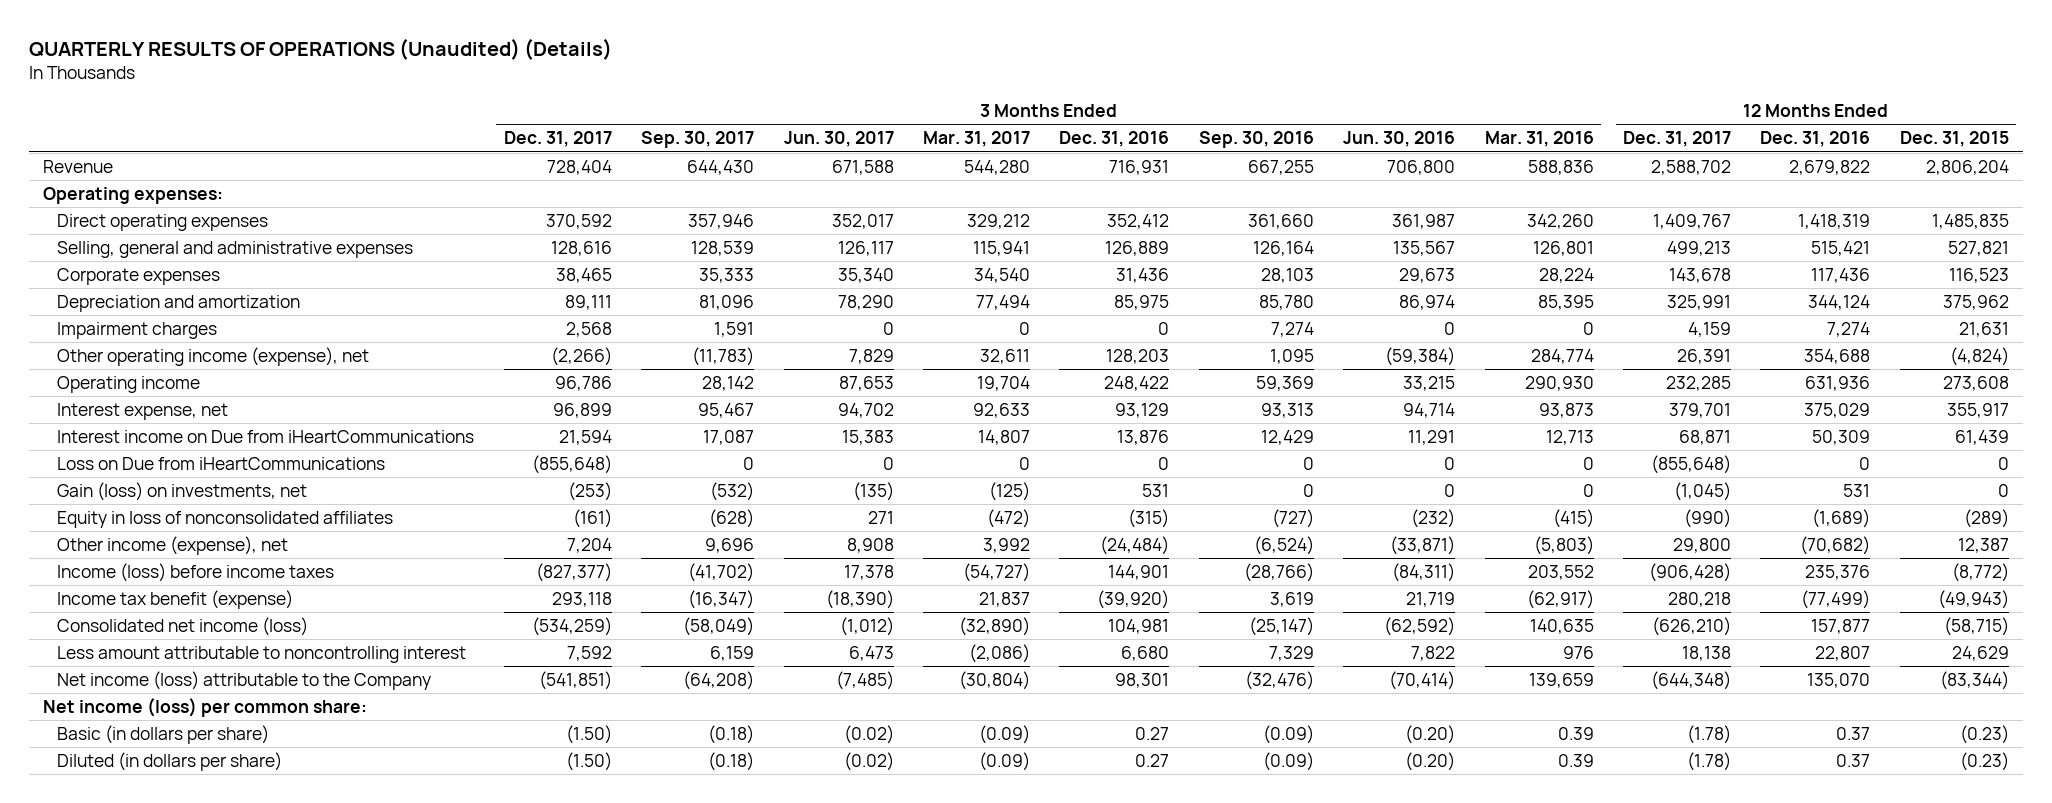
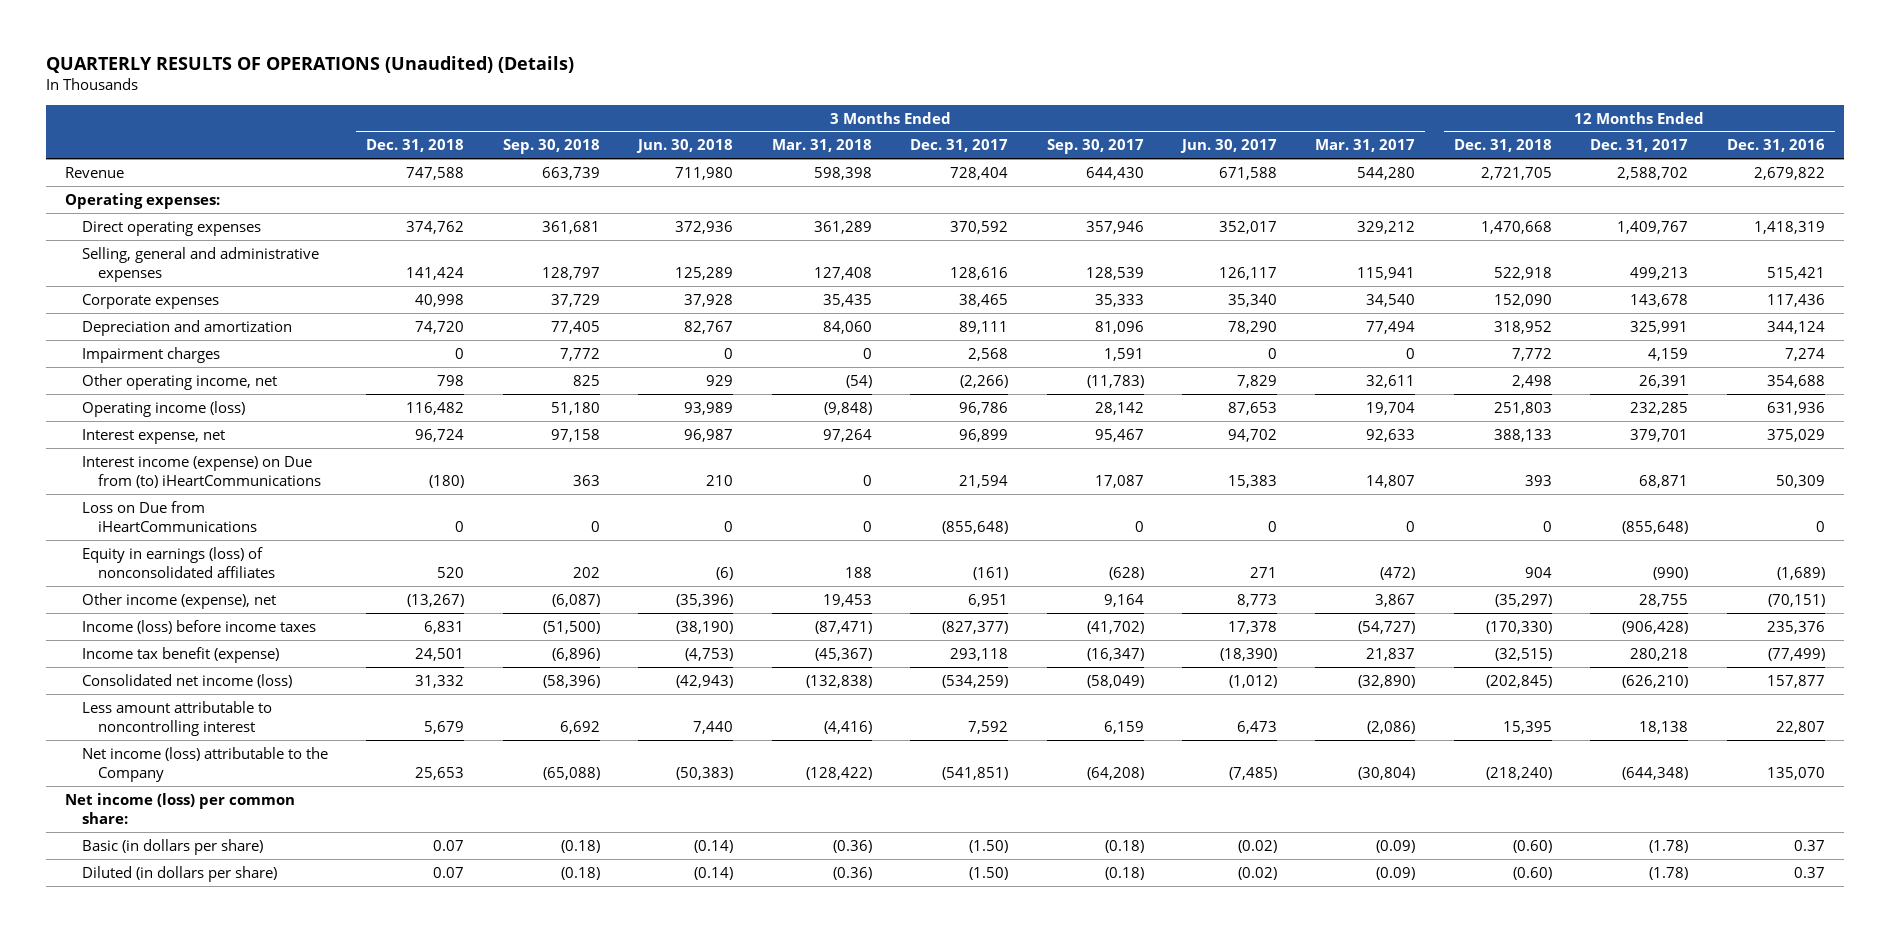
- | 3 Months Ended Dec. 31, 2017 | 3 Months Ended Sep. 30, 2017 | 3 Months Ended Jun. 30, 2017 | 3 Months Ended Mar. 31, 2017 | 3 Months Ended Dec. 31, 2016 | 3 Months Ended Sep. 30, 2016 | 3 Months Ended Jun. 30, 2016 | 3 Months Ended Mar. 31, 2016 | 12 Months Ended Dec. 31, 2017 | 12 Months Ended Dec. 31, 2016 | 12 Months Ended Dec. 31, 2015
+ | 3 Months Ended Dec. 31, 2018 | 3 Months Ended Sep. 30, 2018 | 3 Months Ended Jun. 30, 2018 | 3 Months Ended Mar. 31, 2018 | 3 Months Ended Dec. 31, 2017 | 3 Months Ended Sep. 30, 2017 | 3 Months Ended Jun. 30, 2017 | 3 Months Ended Mar. 31, 2017 | 12 Months Ended Dec. 31, 2018 | 12 Months Ended Dec. 31, 2017 | 12 Months Ended Dec. 31, 2016
- Other operating income (expense), net | (2,266) | (11,783) | 7,829 | 32,611 | 128,203 | 1,095 | (59,384) | 284,774 | 26,391 | 354,688 | (4,824)
- Operating income | 96,786 | 28,142 | 87,653 | 19,704 | 248,422 | 59,369 | 33,215 | 290,930 | 232,285 | 631,936 | 273,608
+ Other operating income, net | 798 | 825 | 929 | (54) | (2,266) | (11,783) | 7,829 | 32,611 | 2,498 | 26,391 | 354,688
+ Operating income (loss) | 116,482 | 51,180 | 93,989 | (9,848) | 96,786 | 28,142 | 87,653 | 19,704 | 251,803 | 232,285 | 631,936
- Interest income on Due from iHeartCommunications | 21,594 | 17,087 | 15,383 | 14,807 | 13,876 | 12,429 | 11,291 | 12,713 | 68,871 | 50,309 | 61,439
+ Interest income (expense) on Due from (to) iHeartCommunications | (180) | 363 | 210 | 0 | 21,594 | 17,087 | 15,383 | 14,807 | 393 | 68,871 | 50,309
- Gain (loss) on investments, net | (253) | (532) | (135) | (125) | 531 | 0 | 0 | 0 | (1,045) | 531 | 0
- Equity in loss of nonconsolidated affiliates | (161) | (628) | 271 | (472) | (315) | (727) | (232) | (415) | (990) | (1,689) | (289)
- Other income (expense), net | 7,204 | 9,696 | 8,908 | 3,992 | (24,484) | (6,524) | (33,871) | (5,803) | 29,800 | (70,682) | 12,387
+ Equity in earnings (loss) of nonconsolidated affiliates | 520 | 202 | (6) | 188 | (161) | (628) | 271 | (472) | 904 | (990) | (1,689)
+ Other income (expense), net | (13,267) | (6,087) | (35,396) | 19,453 | 6,951 | 9,164 | 8,773 | 3,867 | (35,297) | 28,755 | (70,151)

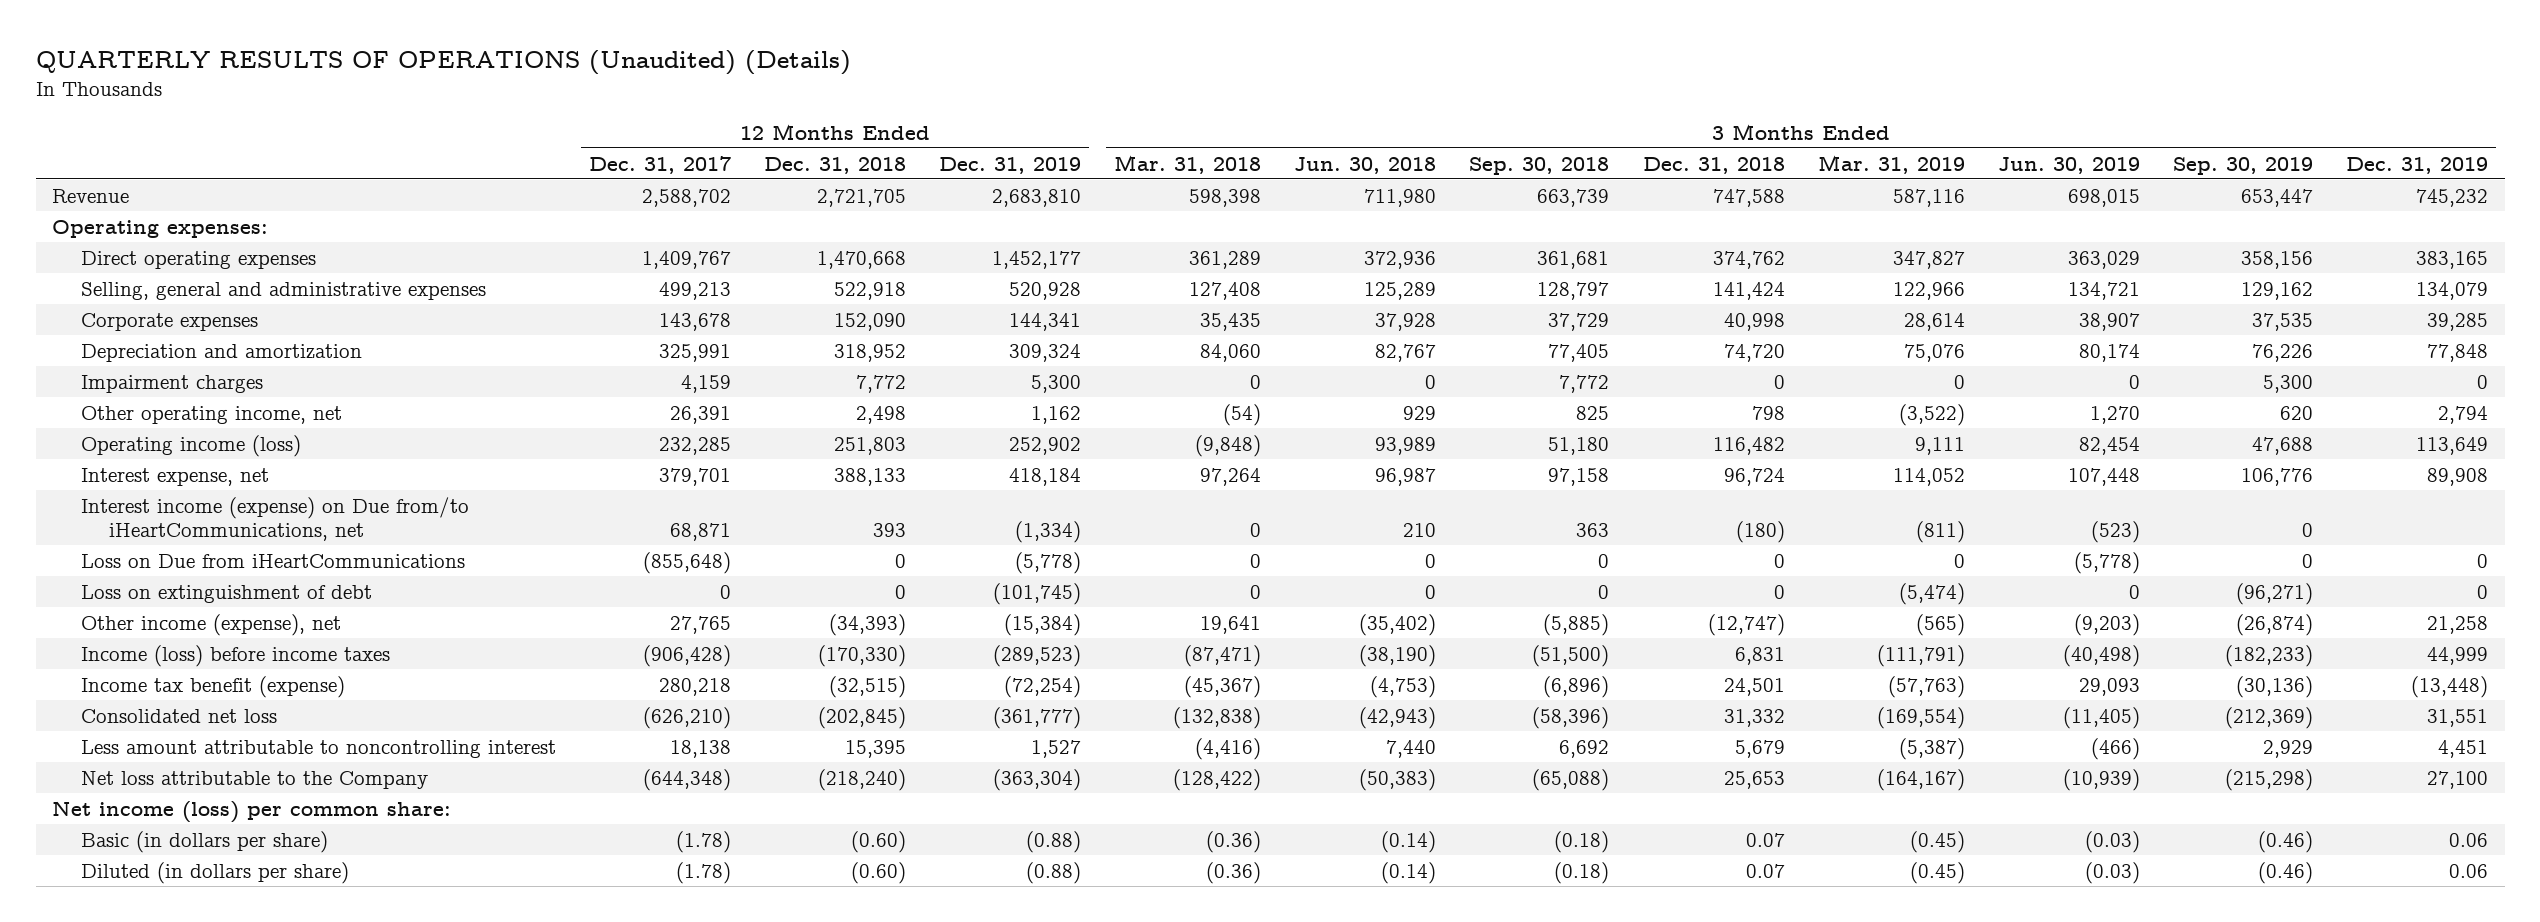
- | 3 Months Ended Dec. 31, 2018 | 3 Months Ended Sep. 30, 2018 | 3 Months Ended Jun. 30, 2018 | 3 Months Ended Mar. 31, 2018 | 3 Months Ended Dec. 31, 2017 | 3 Months Ended Sep. 30, 2017 | 3 Months Ended Jun. 30, 2017 | 3 Months Ended Mar. 31, 2017 | 12 Months Ended Dec. 31, 2018 | 12 Months Ended Dec. 31, 2017 | 12 Months Ended Dec. 31, 2016
+ | 12 Months Ended Dec. 31, 2017 | 12 Months Ended Dec. 31, 2018 | 12 Months Ended Dec. 31, 2019 | 3 Months Ended Mar. 31, 2018 | 3 Months Ended Jun. 30, 2018 | 3 Months Ended Sep. 30, 2018 | 3 Months Ended Dec. 31, 2018 | 3 Months Ended Mar. 31, 2019 | 3 Months Ended Jun. 30, 2019 | 3 Months Ended Sep. 30, 2019 | 3 Months Ended Dec. 31, 2019
- Interest income (expense) on Due from (to) iHeartCommunications | (180) | 363 | 210 | 0 | 21,594 | 17,087 | 15,383 | 14,807 | 393 | 68,871 | 50,309
+ Interest income (expense) on Due from/to iHeartCommunications, net | 68,871 | 393 | (1,334) | 0 | 210 | 363 | (180) | (811) | (523) | 0 |
- Equity in earnings (loss) of nonconsolidated affiliates | 520 | 202 | (6) | 188 | (161) | (628) | 271 | (472) | 904 | (990) | (1,689)
- Other income (expense), net | (13,267) | (6,087) | (35,396) | 19,453 | 6,951 | 9,164 | 8,773 | 3,867 | (35,297) | 28,755 | (70,151)
+ Loss on extinguishment of debt | 0 | 0 | (101,745) | 0 | 0 | 0 | 0 | (5,474) | 0 | (96,271) | 0
+ Other income (expense), net | 27,765 | (34,393) | (15,384) | 19,641 | (35,402) | (5,885) | (12,747) | (565) | (9,203) | (26,874) | 21,258
- Consolidated net income (loss) | 31,332 | (58,396) | (42,943) | (132,838) | (534,259) | (58,049) | (1,012) | (32,890) | (202,845) | (626,210) | 157,877
+ Consolidated net loss | (626,210) | (202,845) | (361,777) | (132,838) | (42,943) | (58,396) | 31,332 | (169,554) | (11,405) | (212,369) | 31,551
- Net income (loss) attributable to the Company | 25,653 | (65,088) | (50,383) | (128,422) | (541,851) | (64,208) | (7,485) | (30,804) | (218,240) | (644,348) | 135,070
+ Net loss attributable to the Company | (644,348) | (218,240) | (363,304) | (128,422) | (50,383) | (65,088) | 25,653 | (164,167) | (10,939) | (215,298) | 27,100

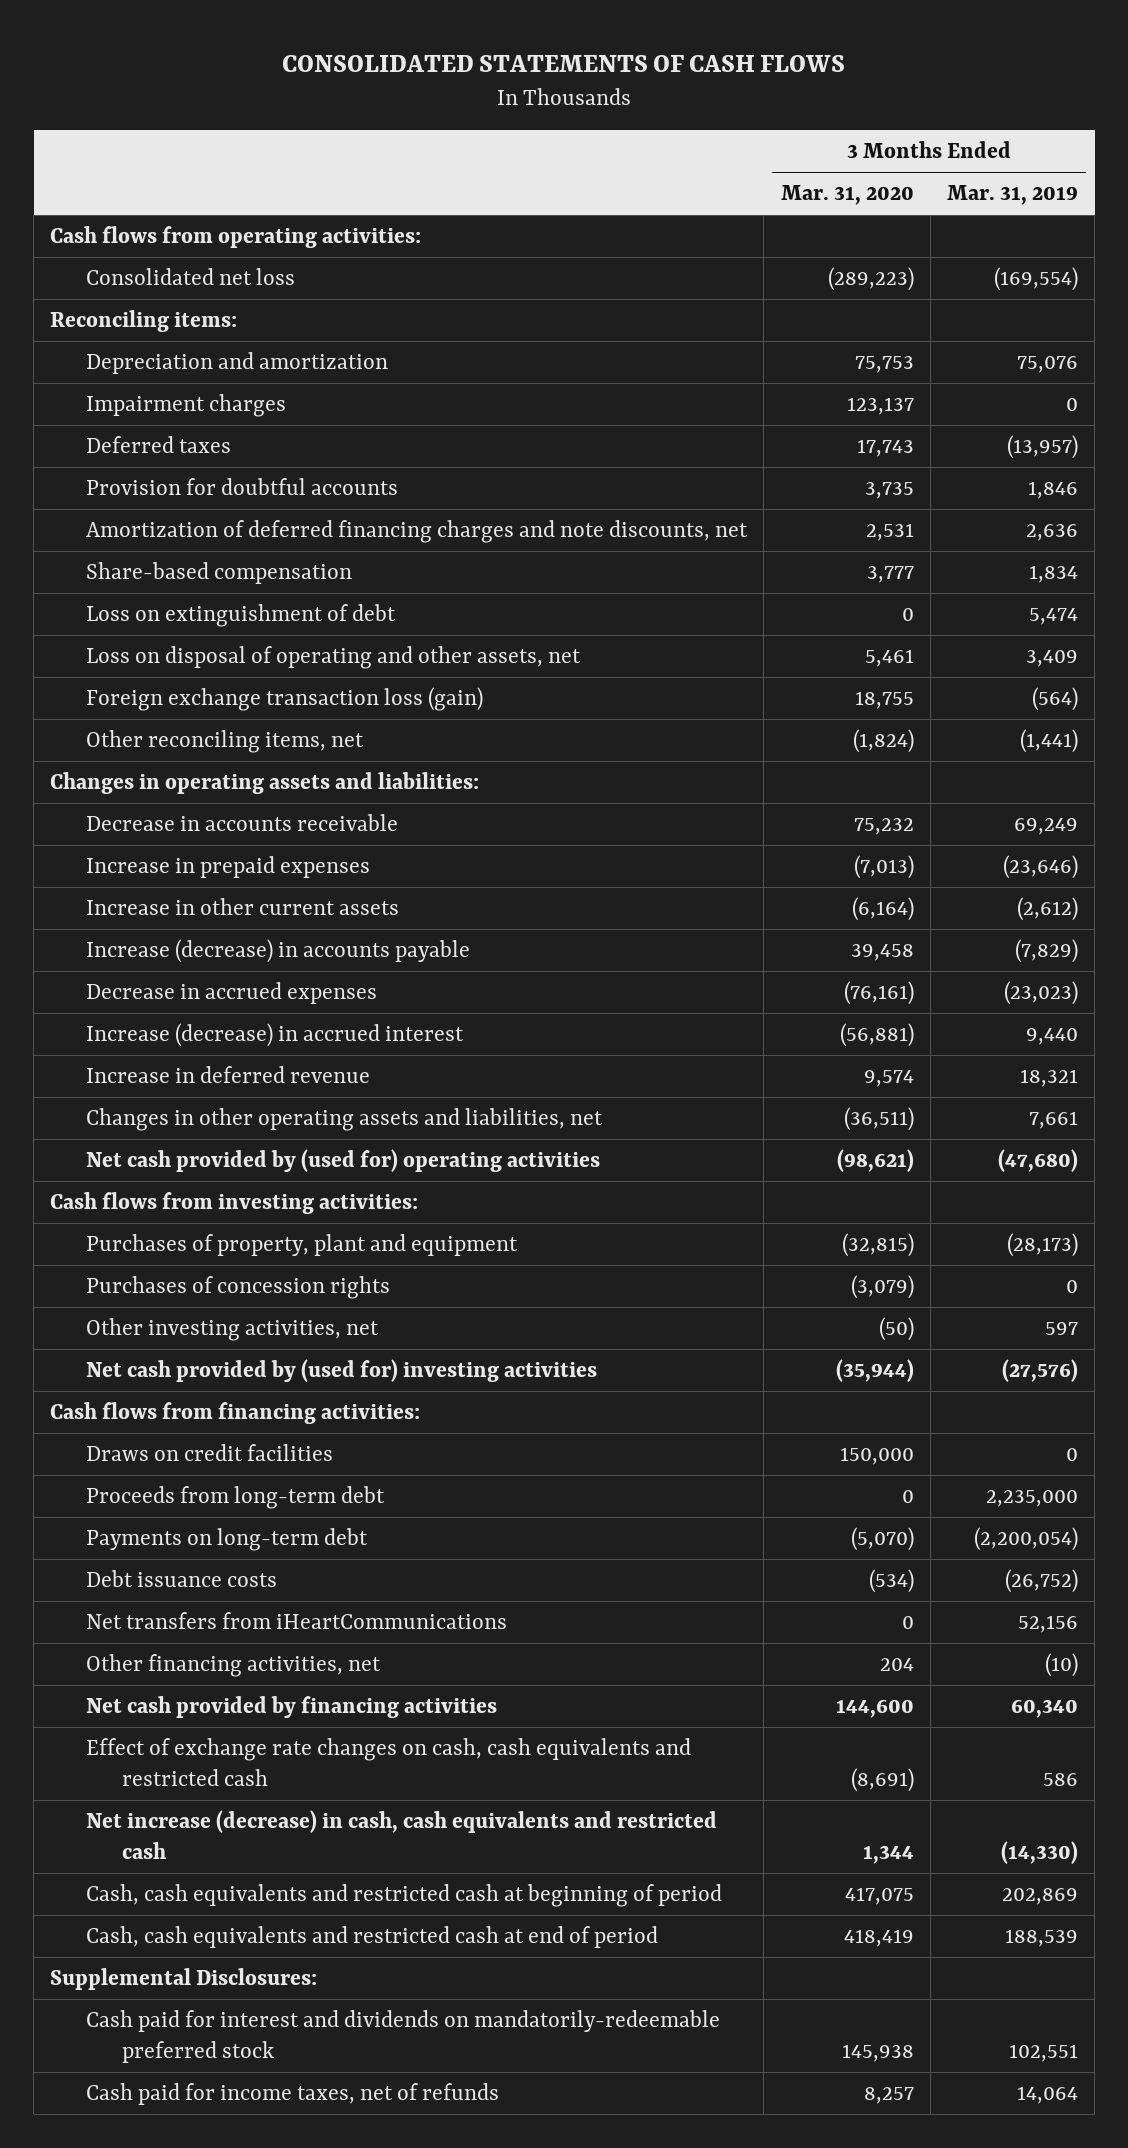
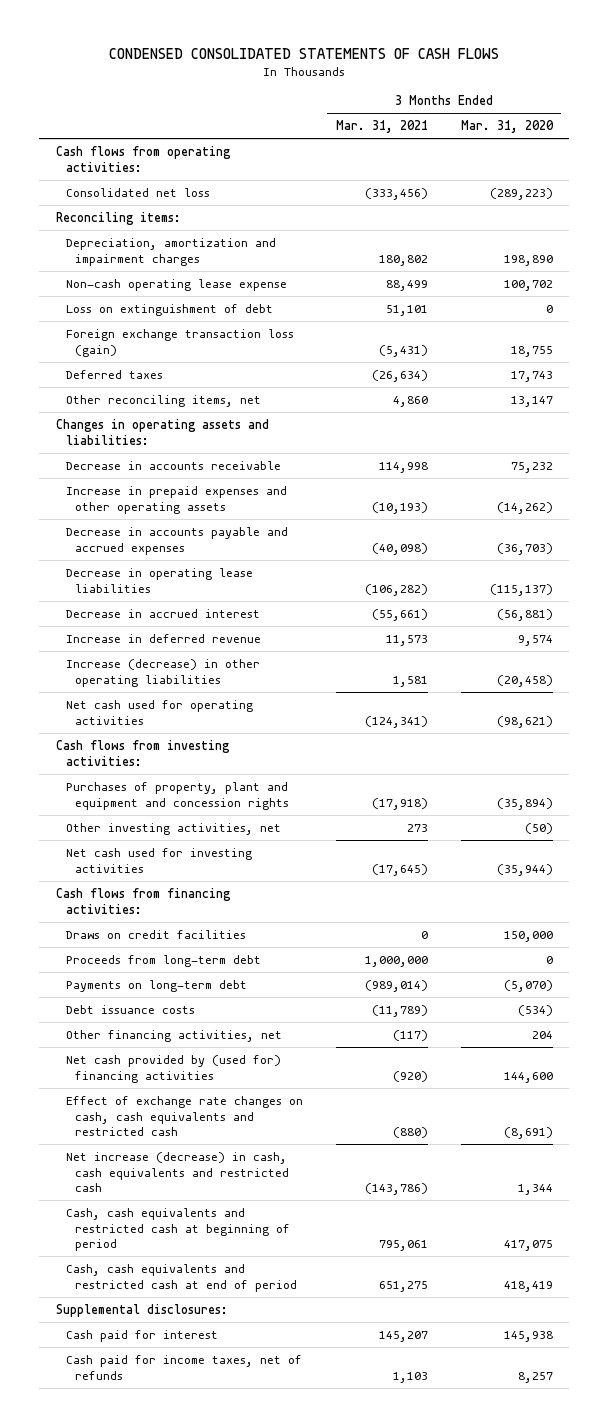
- CONSOLIDATED STATEMENTS OF CASH FLOWS
+ CONDENSED CONSOLIDATED STATEMENTS OF CASH FLOWS
- | 3 Months Ended Mar. 31, 2020 | 3 Months Ended Mar. 31, 2019
+ | 3 Months Ended Mar. 31, 2021 | 3 Months Ended Mar. 31, 2020
- Depreciation and amortization | 75,753 | 75,076
- Impairment charges | 123,137 | 0
- Provision for doubtful accounts | 3,735 | 1,846
- Amortization of deferred financing charges and note discounts, net | 2,531 | 2,636
- Share-based compensation | 3,777 | 1,834
+ Depreciation, amortization and impairment charges | 180,802 | 198,890
+ Non-cash operating lease expense | 88,499 | 100,702
- Loss on disposal of operating and other assets, net | 5,461 | 3,409
- Other reconciling items, net | (1,824) | (1,441)
moved down: Deferred taxes | (26,634) | 17,743
+ Other reconciling items, net | 4,860 | 13,147
- Increase in prepaid expenses | (7,013) | (23,646)
- Increase in other current assets | (6,164) | (2,612)
- Increase (decrease) in accounts payable | 39,458 | (7,829)
- Decrease in accrued expenses | (76,161) | (23,023)
- Increase (decrease) in accrued interest | (56,881) | 9,440
+ Increase in prepaid expenses and other operating assets | (10,193) | (14,262)
+ Decrease in accounts payable and accrued expenses | (40,098) | (36,703)
+ Decrease in operating lease liabilities | (106,282) | (115,137)
+ Decrease in accrued interest | (55,661) | (56,881)
- Changes in other operating assets and liabilities, net | (36,511) | 7,661
- Net cash provided by (used for) operating activities | (98,621) | (47,680)
+ Increase (decrease) in other operating liabilities | 1,581 | (20,458)
+ Net cash used for operating activities | (124,341) | (98,621)
- Purchases of property, plant and equipment | (32,815) | (28,173)
- Purchases of concession rights | (3,079) | 0
+ Purchases of property, plant and equipment and concession rights | (17,918) | (35,894)
- Net cash provided by (used for) investing activities | (35,944) | (27,576)
+ Net cash used for investing activities | (17,645) | (35,944)
- Net transfers from iHeartCommunications | 0 | 52,156
- Net cash provided by financing activities | 144,600 | 60,340
+ Net cash provided by (used for) financing activities | (920) | 144,600
- Supplemental Disclosures:
- Cash paid for interest and dividends on mandatorily-redeemable preferred stock | 145,938 | 102,551
+ Supplemental disclosures:
+ Cash paid for interest | 145,207 | 145,938

